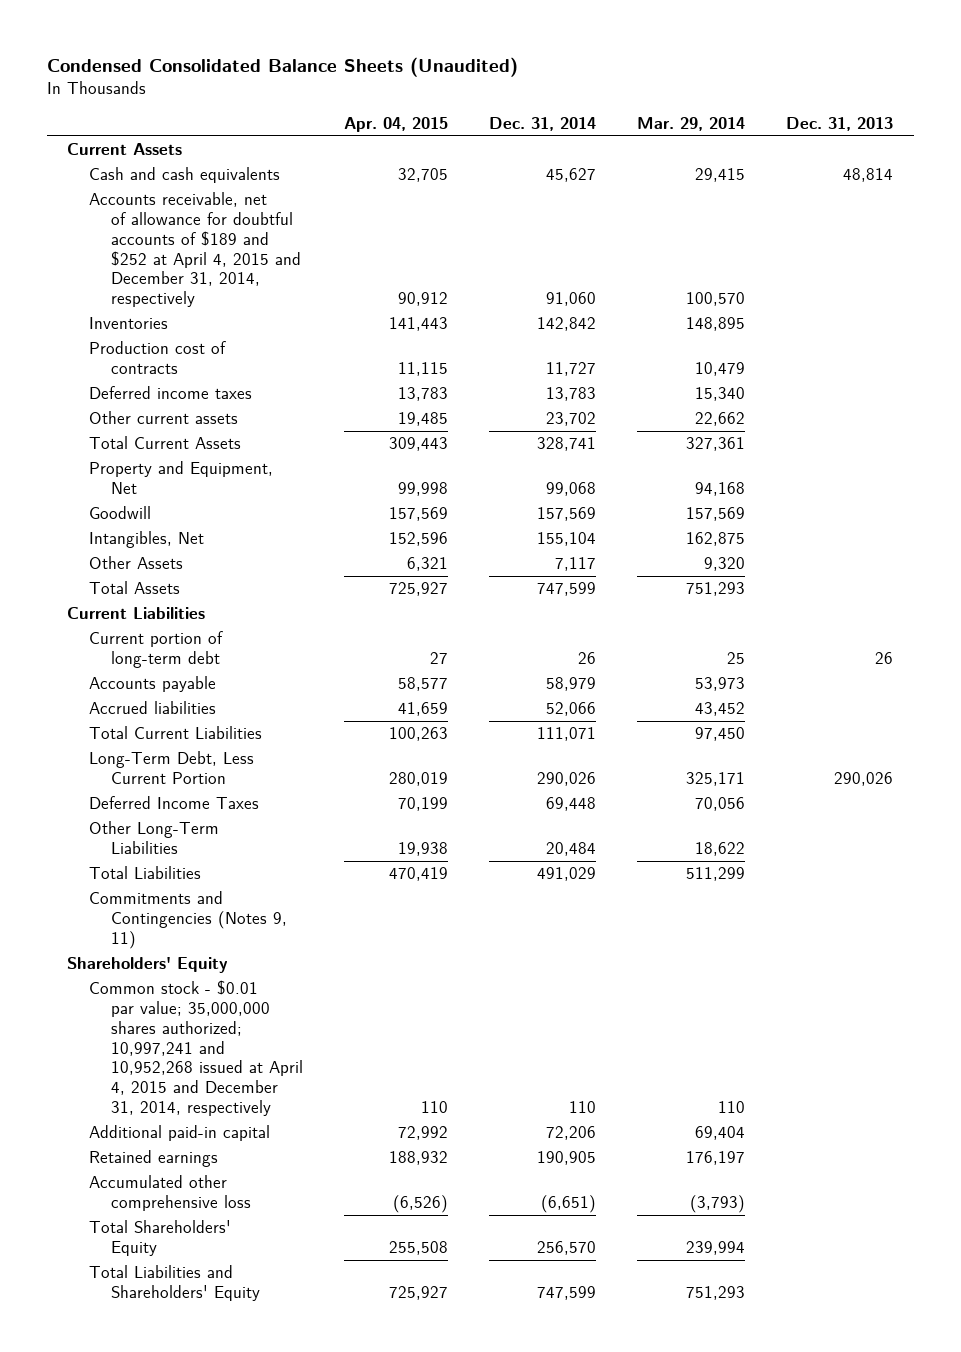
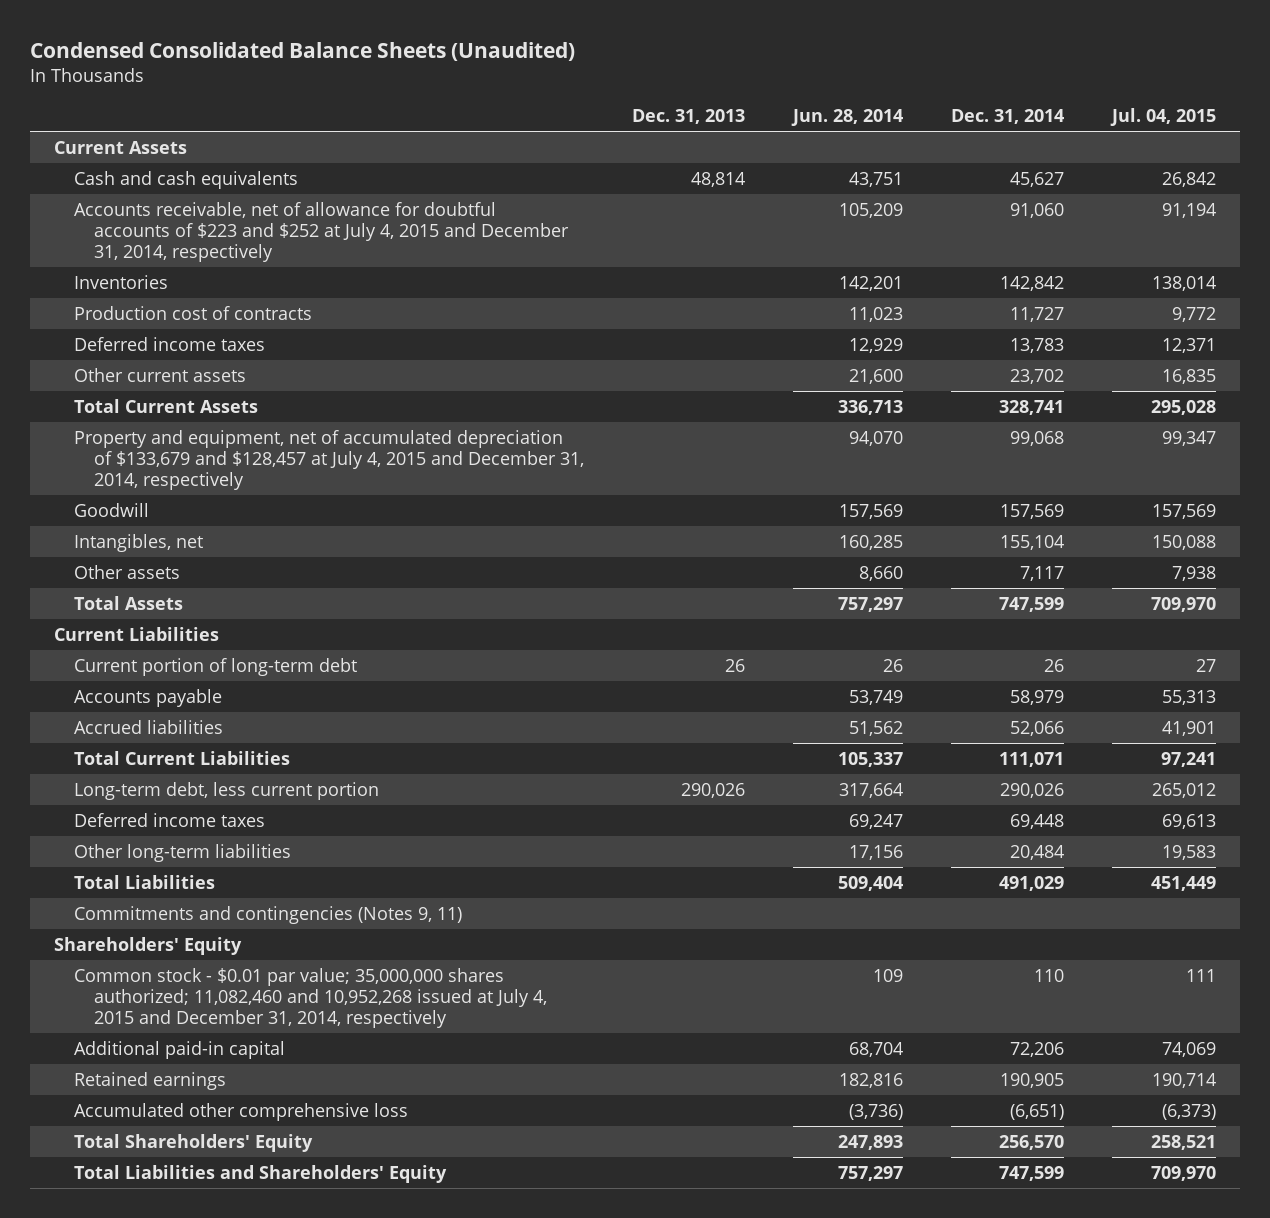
- | Apr. 04, 2015 | Dec. 31, 2014 | Mar. 29, 2014 | Dec. 31, 2013
+ | Dec. 31, 2013 | Jun. 28, 2014 | Dec. 31, 2014 | Jul. 04, 2015
- Accounts receivable, net of allowance for doubtful accounts of $189 and $252 at April 4, 2015 and December 31, 2014, respectively | 90,912 | 91,060 | 100,570 |
+ Accounts receivable, net of allowance for doubtful accounts of $223 and $252 at July 4, 2015 and December 31, 2014, respectively | | 105,209 | 91,060 | 91,194
- Property and Equipment, Net | 99,998 | 99,068 | 94,168 |
+ Property and equipment, net of accumulated depreciation of $133,679 and $128,457 at July 4, 2015 and December 31, 2014, respectively | | 94,070 | 99,068 | 99,347
- Intangibles, Net | 152,596 | 155,104 | 162,875 |
- Other Assets | 6,321 | 7,117 | 9,320 |
+ Intangibles, net | | 160,285 | 155,104 | 150,088
+ Other assets | | 8,660 | 7,117 | 7,938
- Long-Term Debt, Less Current Portion | 280,019 | 290,026 | 325,171 | 290,026
- Deferred Income Taxes | 70,199 | 69,448 | 70,056 |
- Other Long-Term Liabilities | 19,938 | 20,484 | 18,622 |
+ Long-term debt, less current portion | 290,026 | 317,664 | 290,026 | 265,012
+ Deferred income taxes | | 69,247 | 69,448 | 69,613
+ Other long-term liabilities | | 17,156 | 20,484 | 19,583
- Commitments and Contingencies (Notes 9, 11)
+ Commitments and contingencies (Notes 9, 11)
- Common stock - $0.01 par value; 35,000,000 shares authorized; 10,997,241 and 10,952,268 issued at April 4, 2015 and December 31, 2014, respectively | 110 | 110 | 110 |
+ Common stock - $0.01 par value; 35,000,000 shares authorized; 11,082,460 and 10,952,268 issued at July 4, 2015 and December 31, 2014, respectively | | 109 | 110 | 111

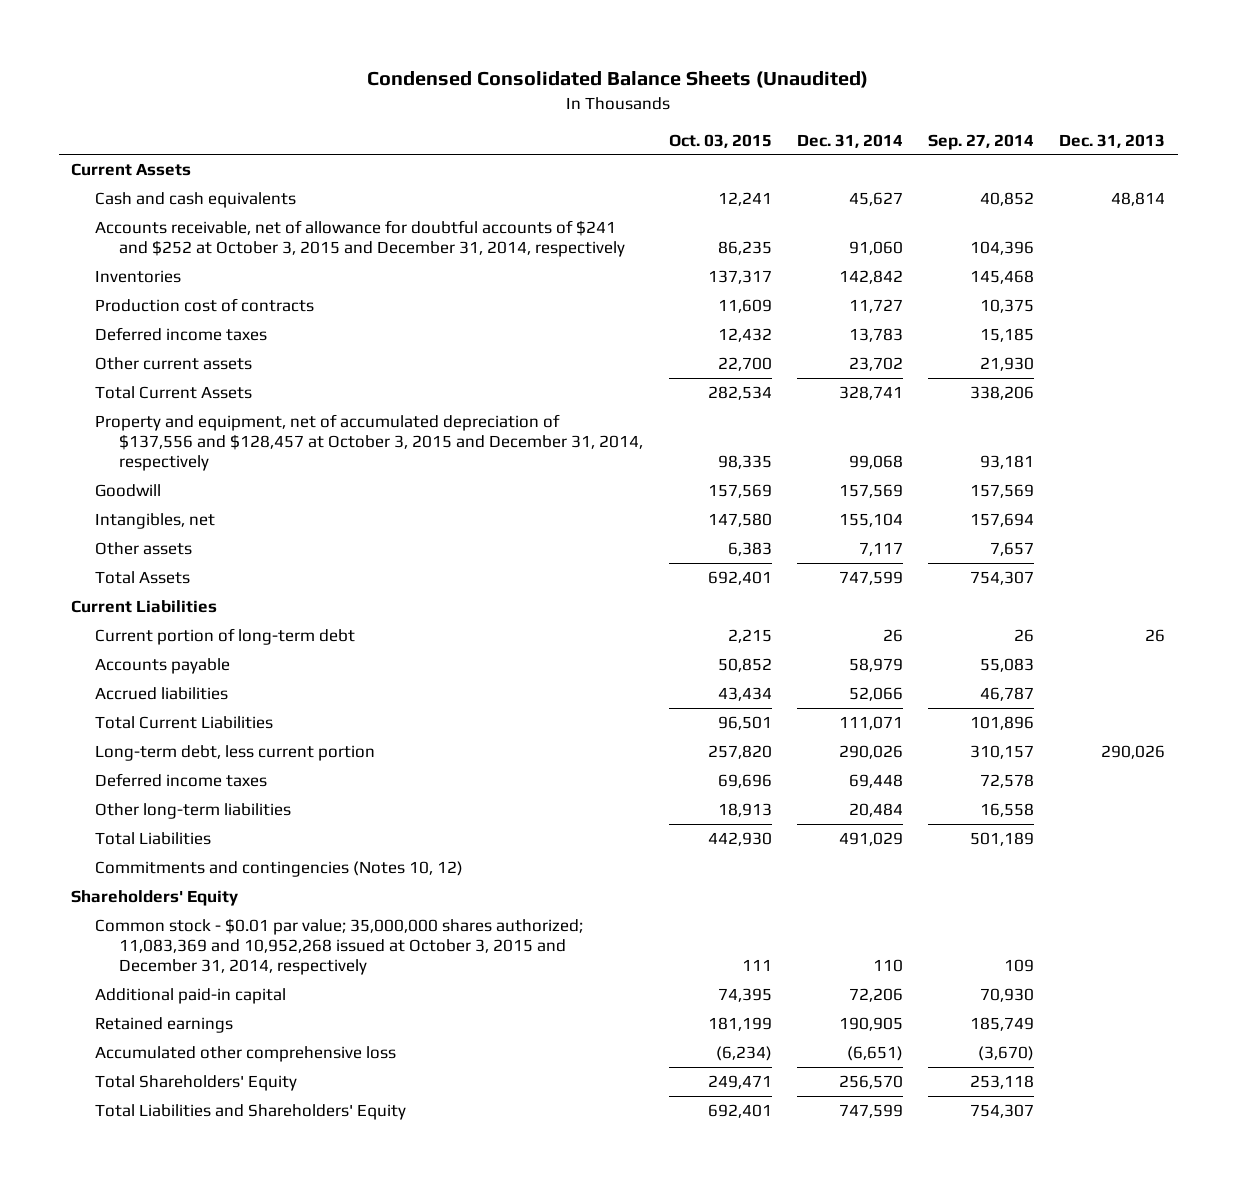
- | Dec. 31, 2013 | Jun. 28, 2014 | Dec. 31, 2014 | Jul. 04, 2015
+ | Oct. 03, 2015 | Dec. 31, 2014 | Sep. 27, 2014 | Dec. 31, 2013
- Accounts receivable, net of allowance for doubtful accounts of $223 and $252 at July 4, 2015 and December 31, 2014, respectively | | 105,209 | 91,060 | 91,194
+ Accounts receivable, net of allowance for doubtful accounts of $241 and $252 at October 3, 2015 and December 31, 2014, respectively | 86,235 | 91,060 | 104,396 |
- Property and equipment, net of accumulated depreciation of $133,679 and $128,457 at July 4, 2015 and December 31, 2014, respectively | | 94,070 | 99,068 | 99,347
+ Property and equipment, net of accumulated depreciation of $137,556 and $128,457 at October 3, 2015 and December 31, 2014, respectively | 98,335 | 99,068 | 93,181 |
- Commitments and contingencies (Notes 9, 11)
+ Commitments and contingencies (Notes 10, 12)
- Common stock - $0.01 par value; 35,000,000 shares authorized; 11,082,460 and 10,952,268 issued at July 4, 2015 and December 31, 2014, respectively | | 109 | 110 | 111
+ Common stock - $0.01 par value; 35,000,000 shares authorized; 11,083,369 and 10,952,268 issued at October 3, 2015 and December 31, 2014, respectively | 111 | 110 | 109 |

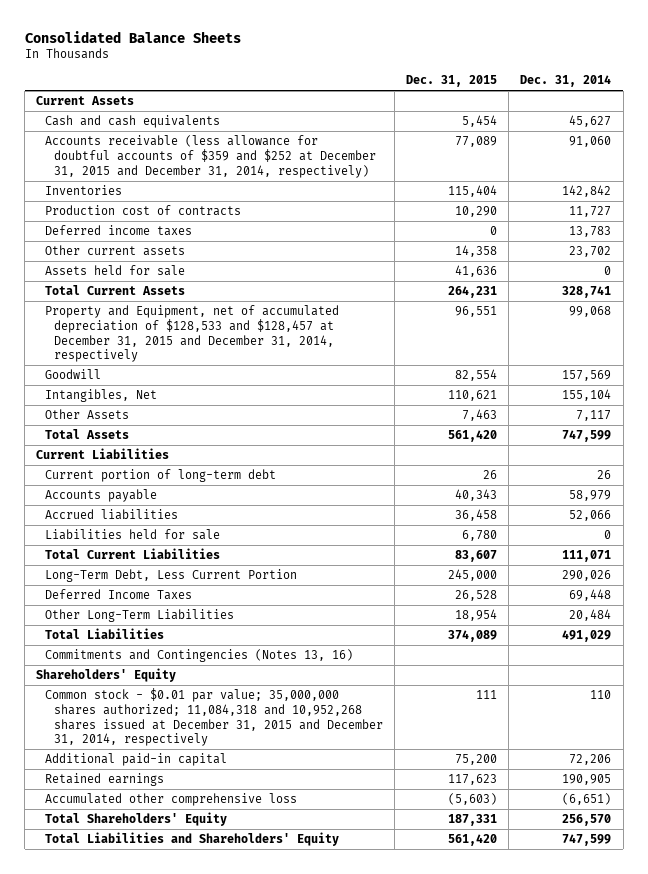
- Condensed Consolidated Balance Sheets (Unaudited)
+ Consolidated Balance Sheets
- | Oct. 03, 2015 | Dec. 31, 2014 | Sep. 27, 2014 | Dec. 31, 2013
+ | Dec. 31, 2015 | Dec. 31, 2014
- Accounts receivable, net of allowance for doubtful accounts of $241 and $252 at October 3, 2015 and December 31, 2014, respectively | 86,235 | 91,060 | 104,396 |
+ Accounts receivable (less allowance for doubtful accounts of $359 and $252 at December 31, 2015 and December 31, 2014, respectively) | 77,089 | 91,060
+ Assets held for sale | 41,636 | 0
- Property and equipment, net of accumulated depreciation of $137,556 and $128,457 at October 3, 2015 and December 31, 2014, respectively | 98,335 | 99,068 | 93,181 |
+ Property and Equipment, net of accumulated depreciation of $128,533 and $128,457 at December 31, 2015 and December 31, 2014, respectively | 96,551 | 99,068
- Intangibles, net | 147,580 | 155,104 | 157,694 |
- Other assets | 6,383 | 7,117 | 7,657 |
+ Intangibles, Net | 110,621 | 155,104
+ Other Assets | 7,463 | 7,117
+ Liabilities held for sale | 6,780 | 0
- Long-term debt, less current portion | 257,820 | 290,026 | 310,157 | 290,026
- Deferred income taxes | 69,696 | 69,448 | 72,578 |
- Other long-term liabilities | 18,913 | 20,484 | 16,558 |
+ Long-Term Debt, Less Current Portion | 245,000 | 290,026
+ Deferred Income Taxes | 26,528 | 69,448
+ Other Long-Term Liabilities | 18,954 | 20,484
- Commitments and contingencies (Notes 10, 12)
+ Commitments and Contingencies (Notes 13, 16)
- Common stock - $0.01 par value; 35,000,000 shares authorized; 11,083,369 and 10,952,268 issued at October 3, 2015 and December 31, 2014, respectively | 111 | 110 | 109 |
+ Common stock - $0.01 par value; 35,000,000 shares authorized; 11,084,318 and 10,952,268 shares issued at December 31, 2015 and December 31, 2014, respectively | 111 | 110

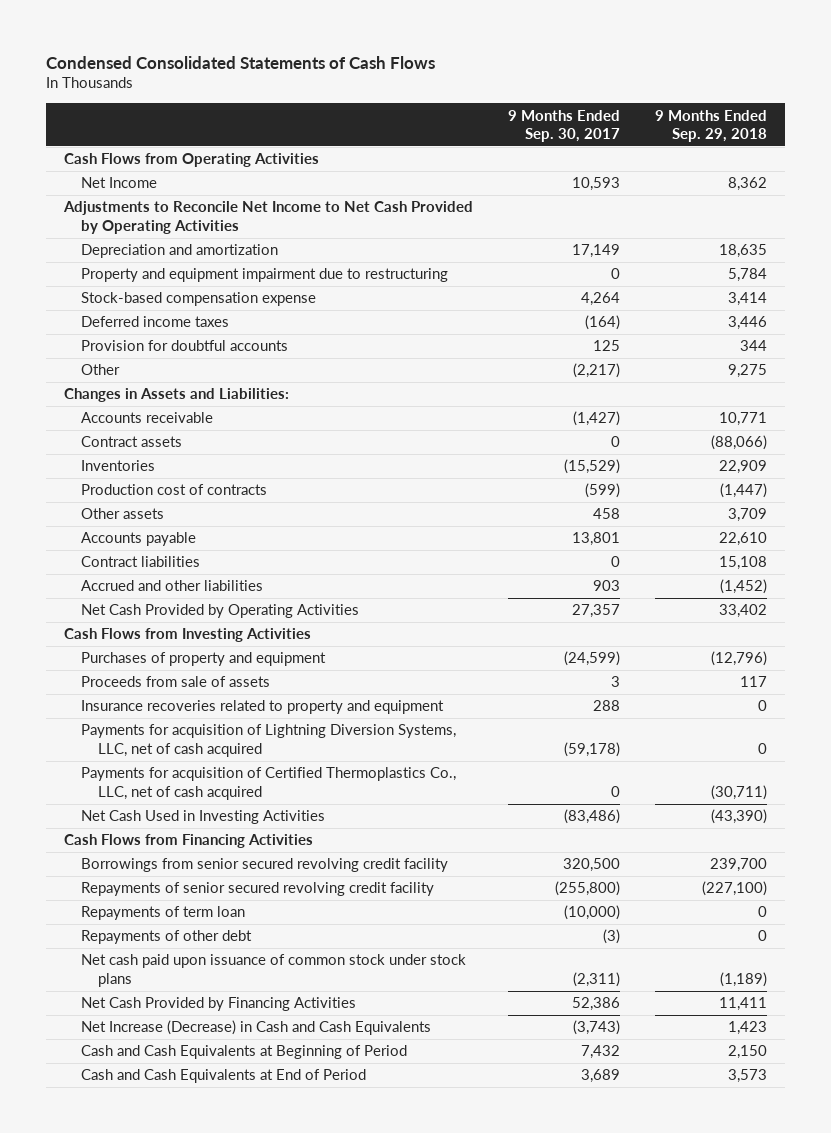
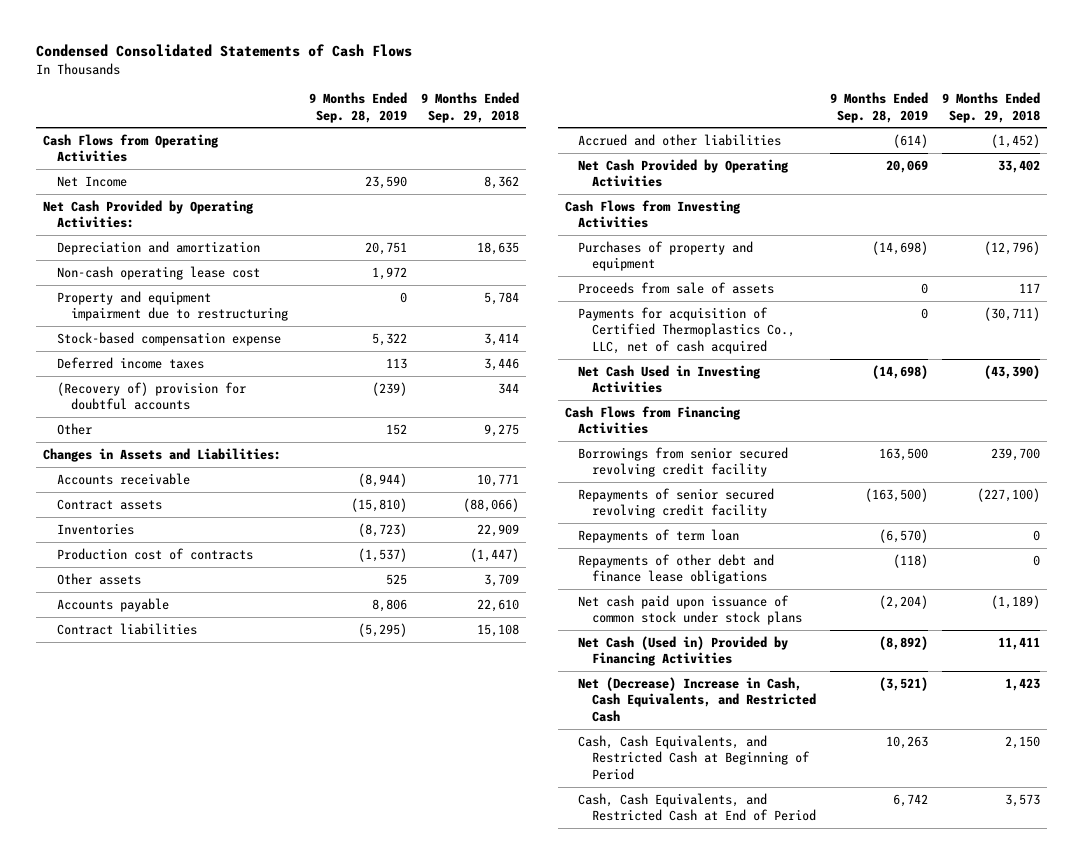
- | 9 Months Ended Sep. 30, 2017 | 9 Months Ended Sep. 29, 2018
+ | 9 Months Ended Sep. 28, 2019 | 9 Months Ended Sep. 29, 2018
- Adjustments to Reconcile Net Income to Net Cash Provided by Operating Activities
+ Net Cash Provided by Operating Activities:
+ Non-cash operating lease cost | 1,972 |
- Provision for doubtful accounts | 125 | 344
+ (Recovery of) provision for doubtful accounts | (239) | 344
- Insurance recoveries related to property and equipment | 288 | 0
- Payments for acquisition of Lightning Diversion Systems, LLC, net of cash acquired | (59,178) | 0
- Repayments of other debt | (3) | 0
+ Repayments of other debt and finance lease obligations | (118) | 0
- Net Cash Provided by Financing Activities | 52,386 | 11,411
- Net Increase (Decrease) in Cash and Cash Equivalents | (3,743) | 1,423
- Cash and Cash Equivalents at Beginning of Period | 7,432 | 2,150
- Cash and Cash Equivalents at End of Period | 3,689 | 3,573
+ Net Cash (Used in) Provided by Financing Activities | (8,892) | 11,411
+ Net (Decrease) Increase in Cash, Cash Equivalents, and Restricted Cash | (3,521) | 1,423
+ Cash, Cash Equivalents, and Restricted Cash at Beginning of Period | 10,263 | 2,150
+ Cash, Cash Equivalents, and Restricted Cash at End of Period | 6,742 | 3,573

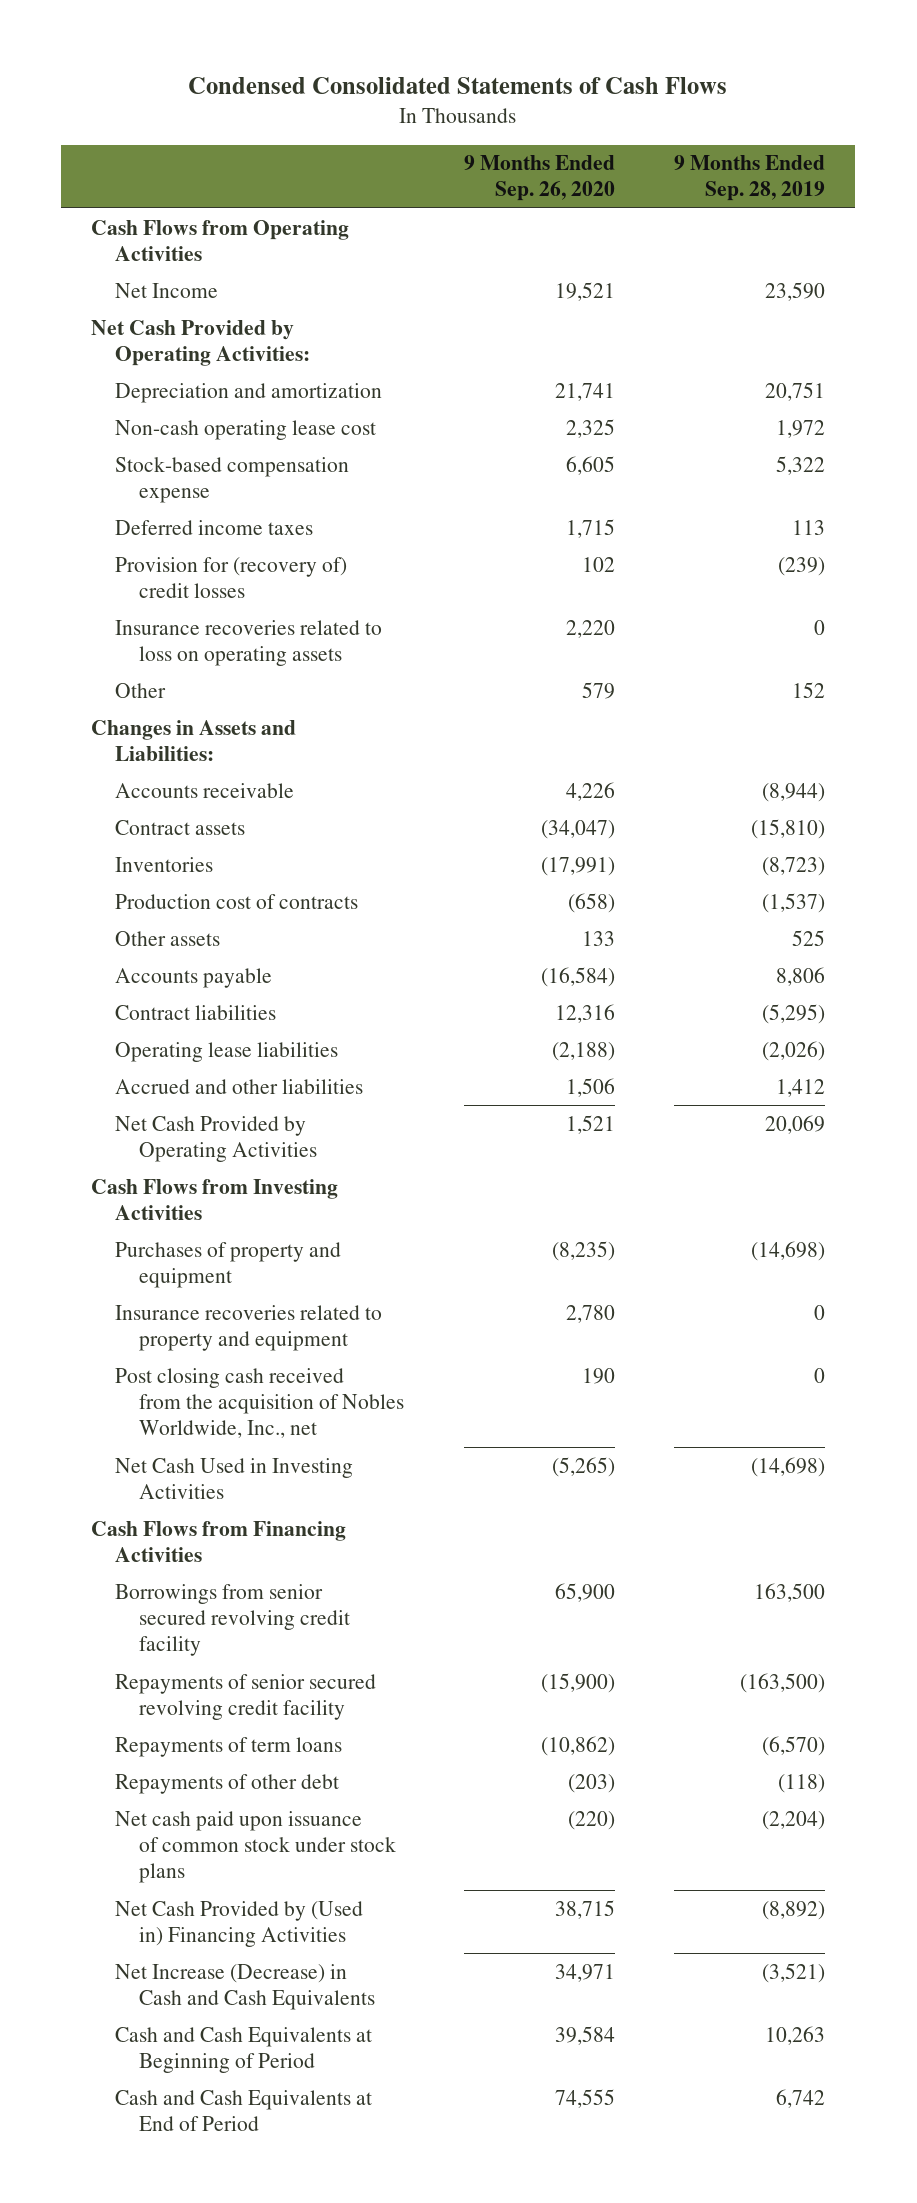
- | 9 Months Ended Sep. 28, 2019 | 9 Months Ended Sep. 29, 2018
+ | 9 Months Ended Sep. 26, 2020 | 9 Months Ended Sep. 28, 2019
- Property and equipment impairment due to restructuring | 0 | 5,784
- (Recovery of) provision for doubtful accounts | (239) | 344
+ Provision for (recovery of) credit losses | 102 | (239)
+ Insurance recoveries related to loss on operating assets | 2,220 | 0
- Accrued and other liabilities | (614) | (1,452)
+ Operating lease liabilities | (2,188) | (2,026)
+ Accrued and other liabilities | 1,506 | 1,412
- Proceeds from sale of assets | 0 | 117
- Payments for acquisition of Certified Thermoplastics Co., LLC, net of cash acquired | 0 | (30,711)
+ Insurance recoveries related to property and equipment | 2,780 | 0
+ Post closing cash received from the acquisition of Nobles Worldwide, Inc., net | 190 | 0
- Repayments of term loan | (6,570) | 0
- Repayments of other debt and finance lease obligations | (118) | 0
+ Repayments of term loans | (10,862) | (6,570)
+ Repayments of other debt | (203) | (118)
- Net Cash (Used in) Provided by Financing Activities | (8,892) | 11,411
- Net (Decrease) Increase in Cash, Cash Equivalents, and Restricted Cash | (3,521) | 1,423
- Cash, Cash Equivalents, and Restricted Cash at Beginning of Period | 10,263 | 2,150
- Cash, Cash Equivalents, and Restricted Cash at End of Period | 6,742 | 3,573
+ Net Cash Provided by (Used in) Financing Activities | 38,715 | (8,892)
+ Net Increase (Decrease) in Cash and Cash Equivalents | 34,971 | (3,521)
+ Cash and Cash Equivalents at Beginning of Period | 39,584 | 10,263
+ Cash and Cash Equivalents at End of Period | 74,555 | 6,742

